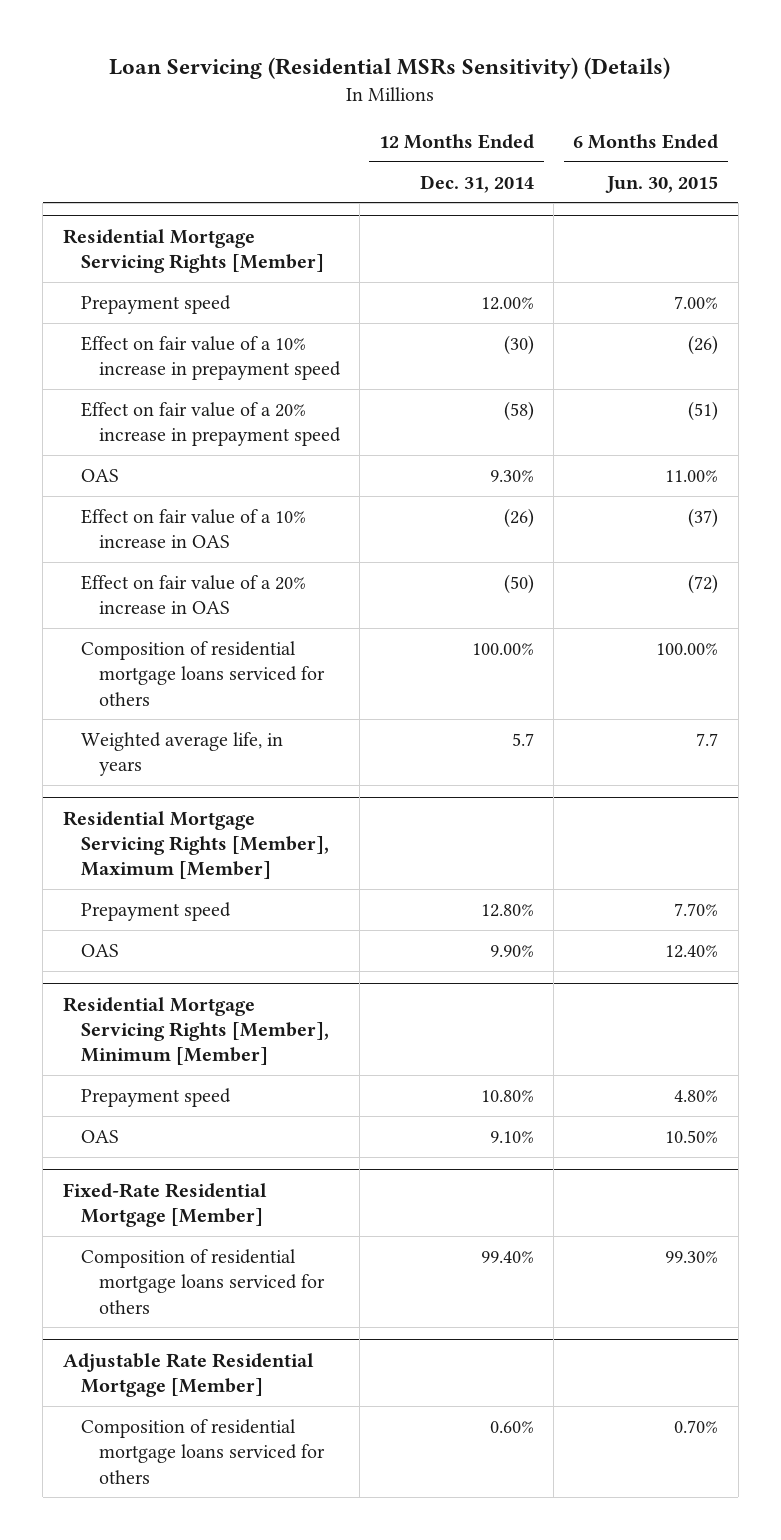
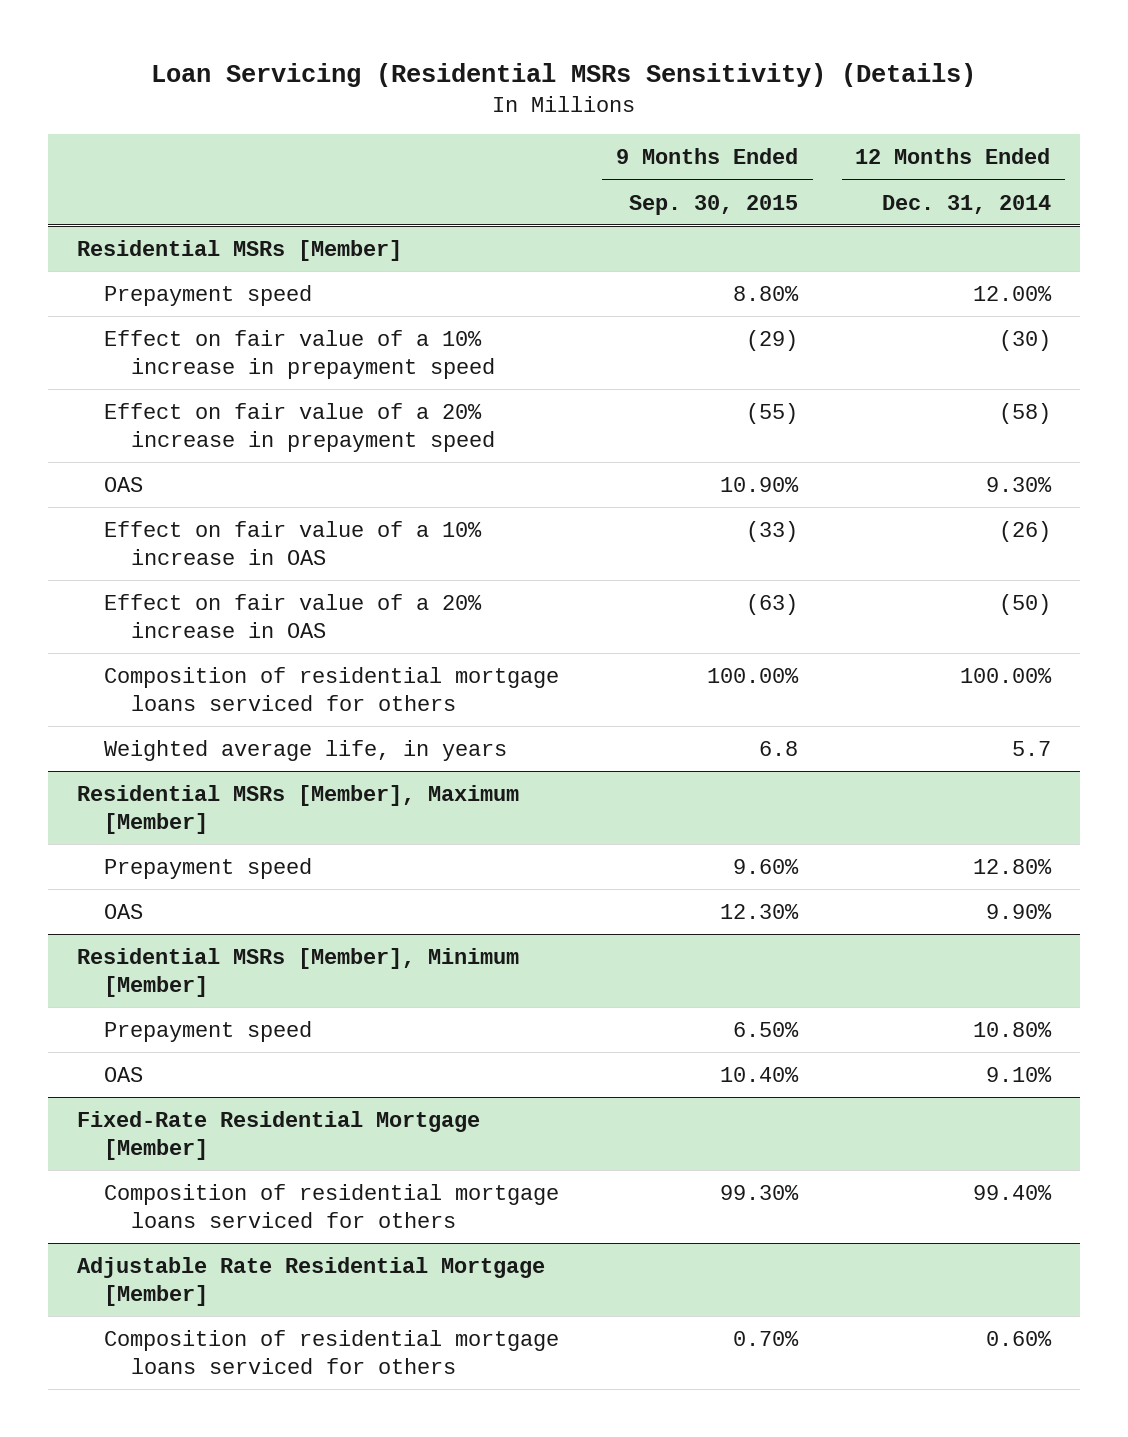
- | 12 Months Ended Dec. 31, 2014 | 6 Months Ended Jun. 30, 2015
+ | 9 Months Ended Sep. 30, 2015 | 12 Months Ended Dec. 31, 2014
- Residential Mortgage Servicing Rights [Member]
+ Residential MSRs [Member]
- Residential Mortgage Servicing Rights [Member], Maximum [Member]
+ Residential MSRs [Member], Maximum [Member]
- Residential Mortgage Servicing Rights [Member], Minimum [Member]
+ Residential MSRs [Member], Minimum [Member]

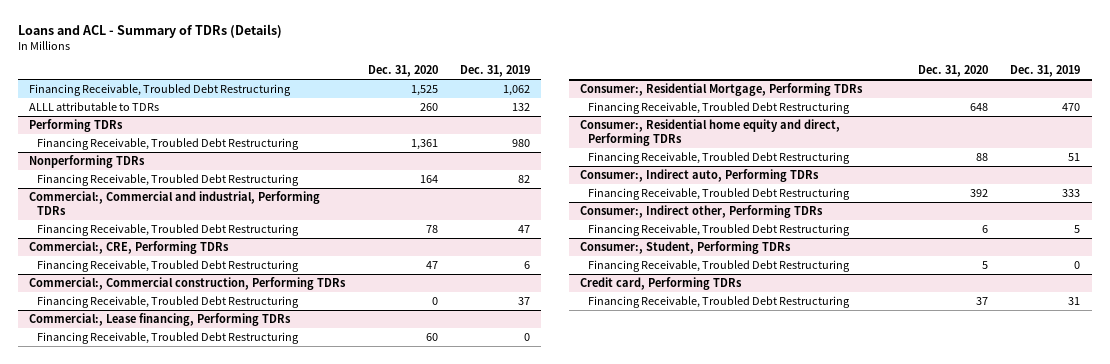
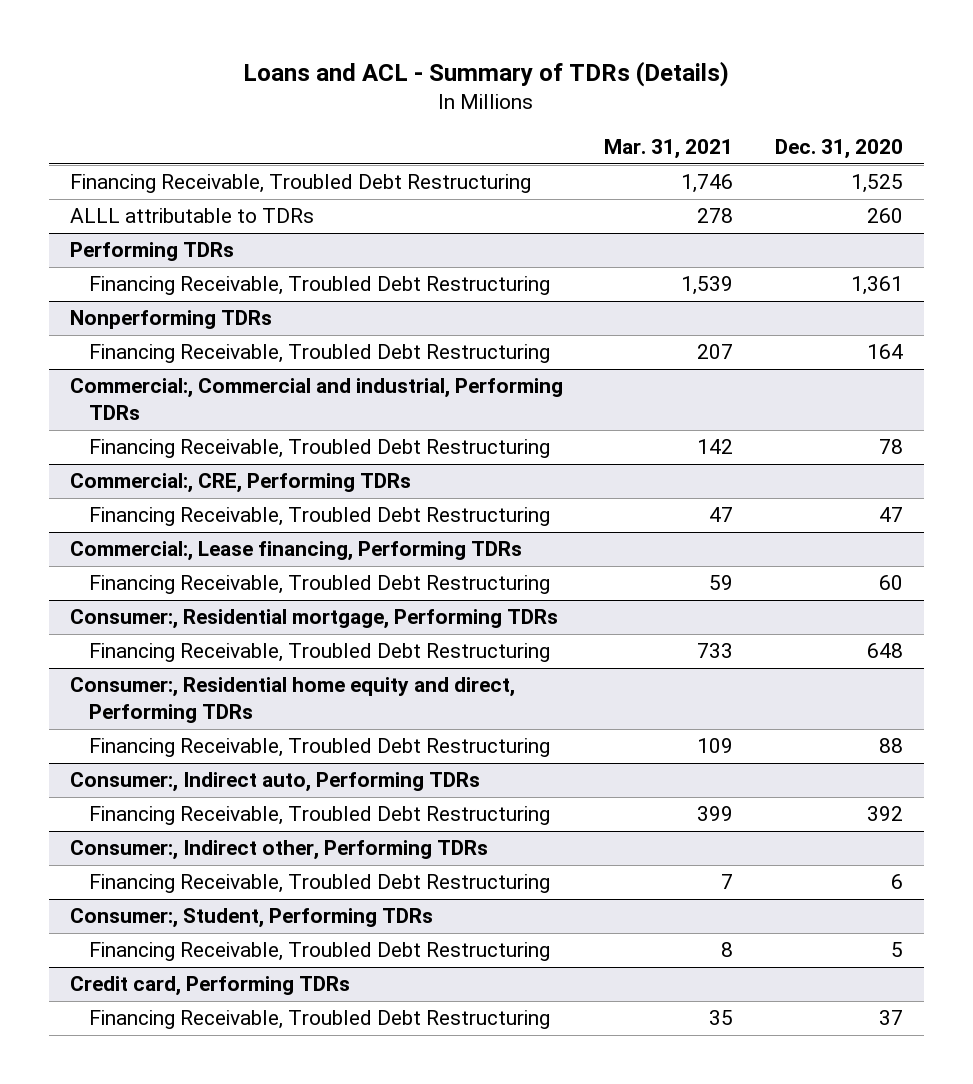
- | Dec. 31, 2020 | Dec. 31, 2019
+ | Mar. 31, 2021 | Dec. 31, 2020
- Commercial:, Commercial construction, Performing TDRs
- Financing Receivable, Troubled Debt Restructuring | 0 | 37
- Consumer:, Residential Mortgage, Performing TDRs
+ Consumer:, Residential mortgage, Performing TDRs

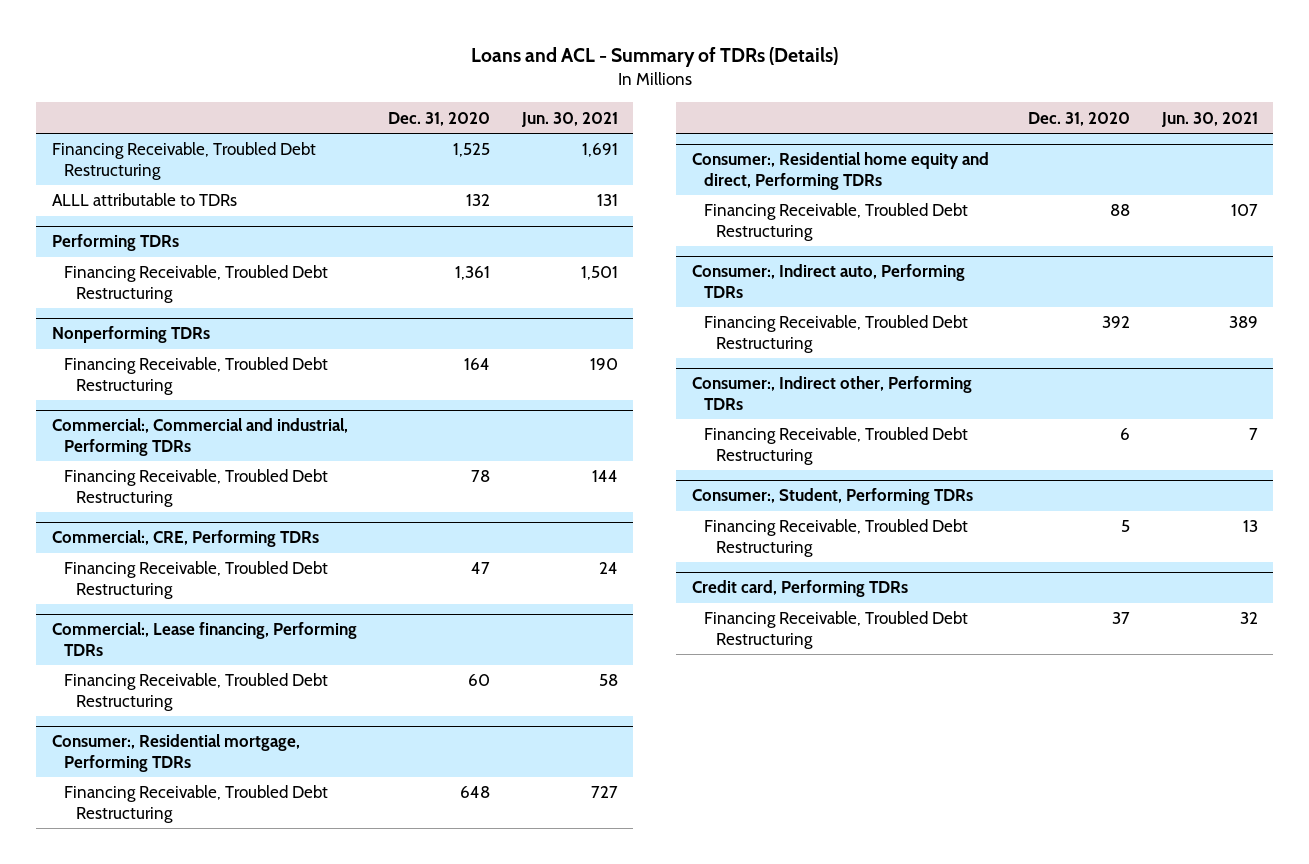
- | Mar. 31, 2021 | Dec. 31, 2020
+ | Dec. 31, 2020 | Jun. 30, 2021
- ALLL attributable to TDRs | 278 | 260
+ ALLL attributable to TDRs | 132 | 131

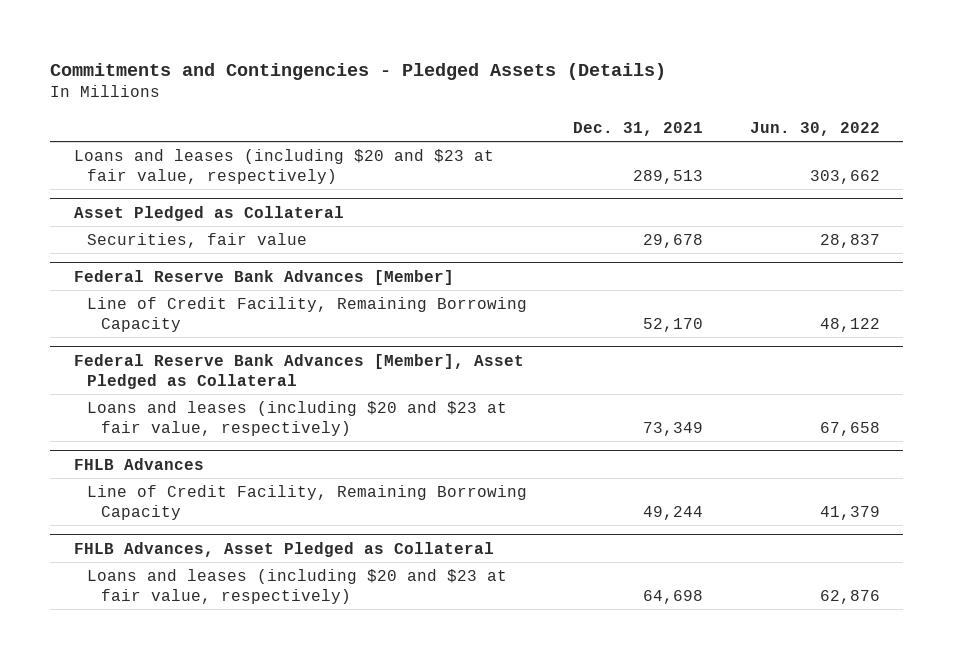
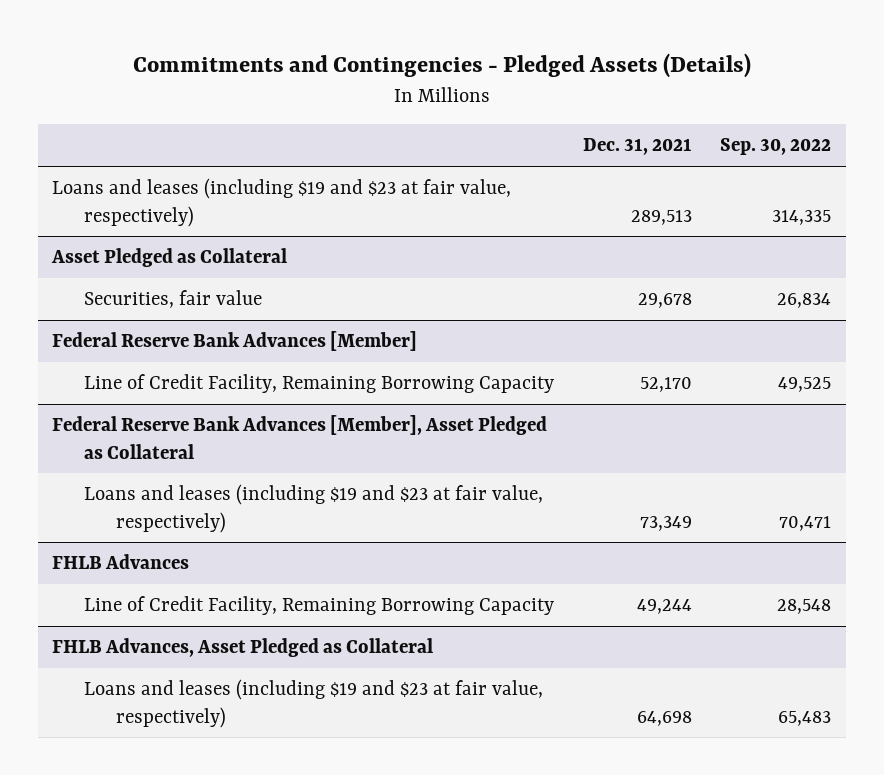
- | Dec. 31, 2021 | Jun. 30, 2022
+ | Dec. 31, 2021 | Sep. 30, 2022
- Loans and leases (including $20 and $23 at fair value, respectively) | 289,513 | 303,662
+ Loans and leases (including $19 and $23 at fair value, respectively) | 289,513 | 314,335
@ Federal Reserve Bank Advances [Member], Asset Pledged as Collateral
- Loans and leases (including $20 and $23 at fair value, respectively) | 73,349 | 67,658
+ Loans and leases (including $19 and $23 at fair value, respectively) | 73,349 | 70,471
@ FHLB Advances, Asset Pledged as Collateral
- Loans and leases (including $20 and $23 at fair value, respectively) | 64,698 | 62,876
+ Loans and leases (including $19 and $23 at fair value, respectively) | 64,698 | 65,483

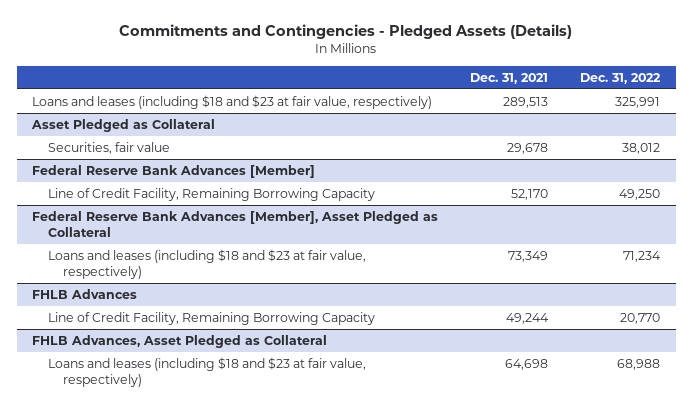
- | Dec. 31, 2021 | Sep. 30, 2022
+ | Dec. 31, 2021 | Dec. 31, 2022
- Loans and leases (including $19 and $23 at fair value, respectively) | 289,513 | 314,335
+ Loans and leases (including $18 and $23 at fair value, respectively) | 289,513 | 325,991
@ Federal Reserve Bank Advances [Member], Asset Pledged as Collateral
- Loans and leases (including $19 and $23 at fair value, respectively) | 73,349 | 70,471
+ Loans and leases (including $18 and $23 at fair value, respectively) | 73,349 | 71,234
@ FHLB Advances, Asset Pledged as Collateral
- Loans and leases (including $19 and $23 at fair value, respectively) | 64,698 | 65,483
+ Loans and leases (including $18 and $23 at fair value, respectively) | 64,698 | 68,988

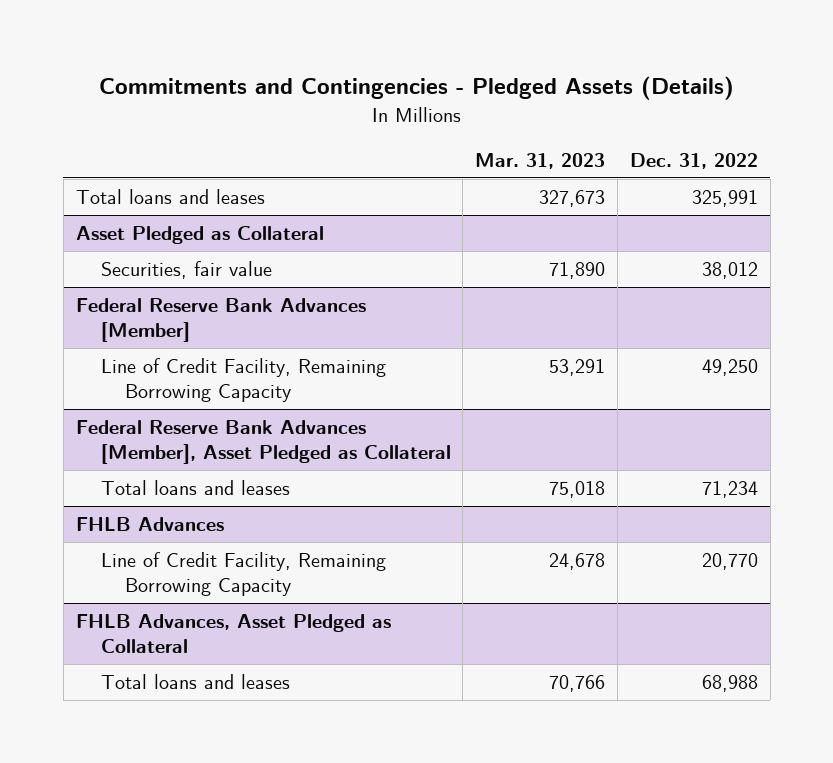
- | Dec. 31, 2021 | Dec. 31, 2022
+ | Mar. 31, 2023 | Dec. 31, 2022
- Loans and leases (including $18 and $23 at fair value, respectively) | 289,513 | 325,991
+ Total loans and leases | 327,673 | 325,991
@ Federal Reserve Bank Advances [Member], Asset Pledged as Collateral
- Loans and leases (including $18 and $23 at fair value, respectively) | 73,349 | 71,234
+ Total loans and leases | 75,018 | 71,234
@ FHLB Advances, Asset Pledged as Collateral
- Loans and leases (including $18 and $23 at fair value, respectively) | 64,698 | 68,988
+ Total loans and leases | 70,766 | 68,988

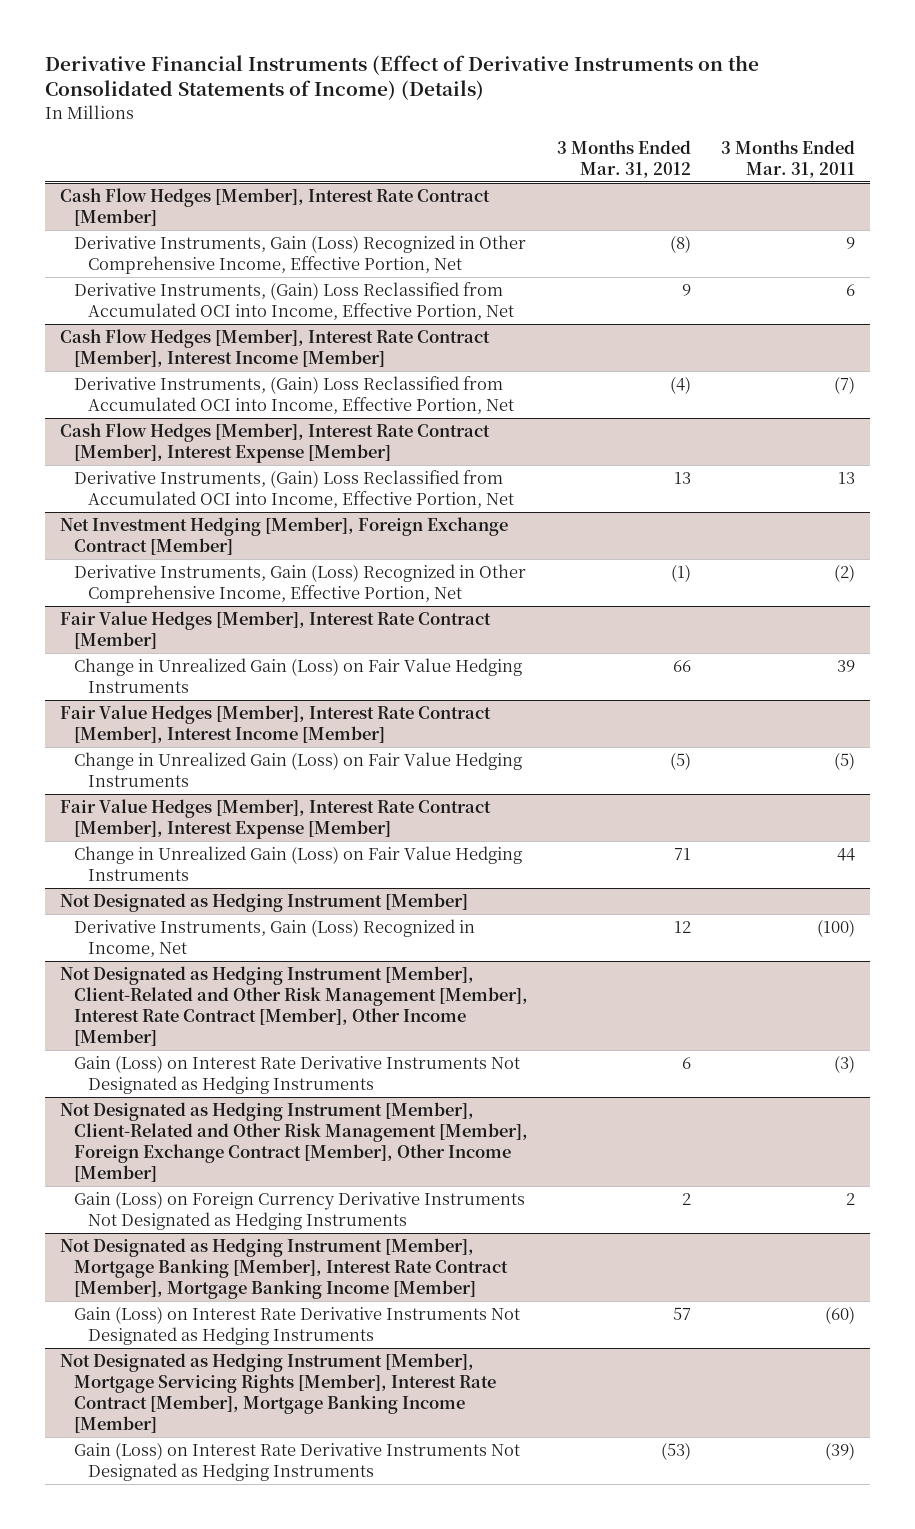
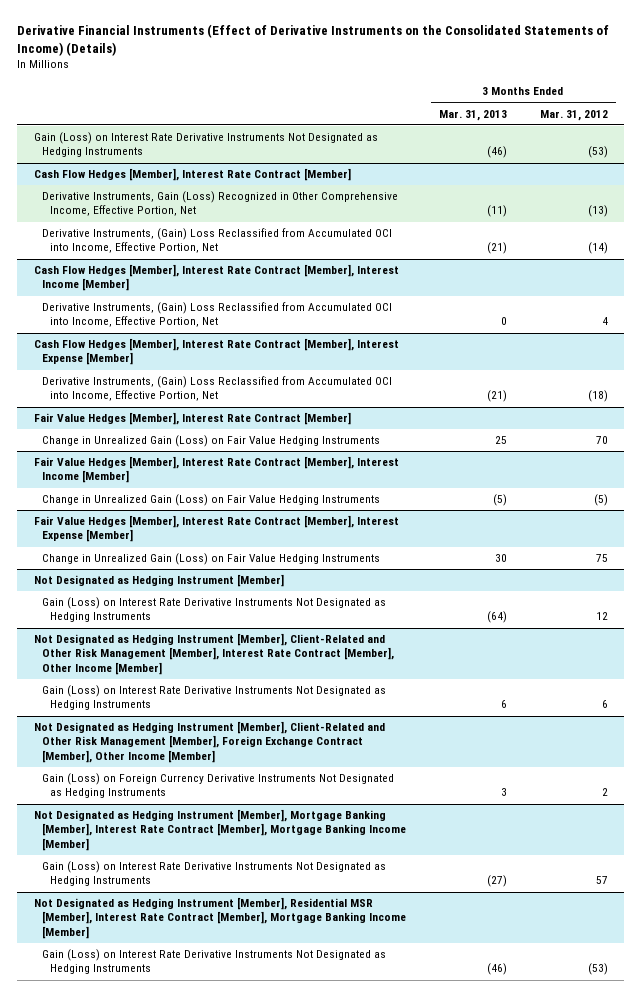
- | 3 Months Ended Mar. 31, 2012 | 3 Months Ended Mar. 31, 2011
+ | 3 Months Ended Mar. 31, 2013 | 3 Months Ended Mar. 31, 2012
+ Gain (Loss) on Interest Rate Derivative Instruments Not Designated as Hedging Instruments | (46) | (53)
@ Cash Flow Hedges [Member], Interest Rate Contract [Member]
- Derivative Instruments, Gain (Loss) Recognized in Other Comprehensive Income, Effective Portion, Net | (8) | 9
- Derivative Instruments, (Gain) Loss Reclassified from Accumulated OCI into Income, Effective Portion, Net | 9 | 6
+ Derivative Instruments, Gain (Loss) Recognized in Other Comprehensive Income, Effective Portion, Net | (11) | (13)
+ Derivative Instruments, (Gain) Loss Reclassified from Accumulated OCI into Income, Effective Portion, Net | (21) | (14)
@ Cash Flow Hedges [Member], Interest Rate Contract [Member], Interest Income [Member]
- Derivative Instruments, (Gain) Loss Reclassified from Accumulated OCI into Income, Effective Portion, Net | (4) | (7)
+ Derivative Instruments, (Gain) Loss Reclassified from Accumulated OCI into Income, Effective Portion, Net | 0 | 4
@ Cash Flow Hedges [Member], Interest Rate Contract [Member], Interest Expense [Member]
- Derivative Instruments, (Gain) Loss Reclassified from Accumulated OCI into Income, Effective Portion, Net | 13 | 13
- Net Investment Hedging [Member], Foreign Exchange Contract [Member]
- Derivative Instruments, Gain (Loss) Recognized in Other Comprehensive Income, Effective Portion, Net | (1) | (2)
@ Cash Flow Hedges [Member], Interest Rate Contract [Member], Interest Expense [Member]
+ Derivative Instruments, (Gain) Loss Reclassified from Accumulated OCI into Income, Effective Portion, Net | (21) | (18)
@ Fair Value Hedges [Member], Interest Rate Contract [Member]
- Change in Unrealized Gain (Loss) on Fair Value Hedging Instruments | 66 | 39
+ Change in Unrealized Gain (Loss) on Fair Value Hedging Instruments | 25 | 70
@ Fair Value Hedges [Member], Interest Rate Contract [Member], Interest Expense [Member]
- Change in Unrealized Gain (Loss) on Fair Value Hedging Instruments | 71 | 44
+ Change in Unrealized Gain (Loss) on Fair Value Hedging Instruments | 30 | 75
@ Not Designated as Hedging Instrument [Member]
- Derivative Instruments, Gain (Loss) Recognized in Income, Net | 12 | (100)
+ Gain (Loss) on Interest Rate Derivative Instruments Not Designated as Hedging Instruments | (64) | 12
- Not Designated as Hedging Instrument [Member], Mortgage Servicing Rights [Member], Interest Rate Contract [Member], Mortgage Banking Income [Member]
+ Not Designated as Hedging Instrument [Member], Residential MSR [Member], Interest Rate Contract [Member], Mortgage Banking Income [Member]

